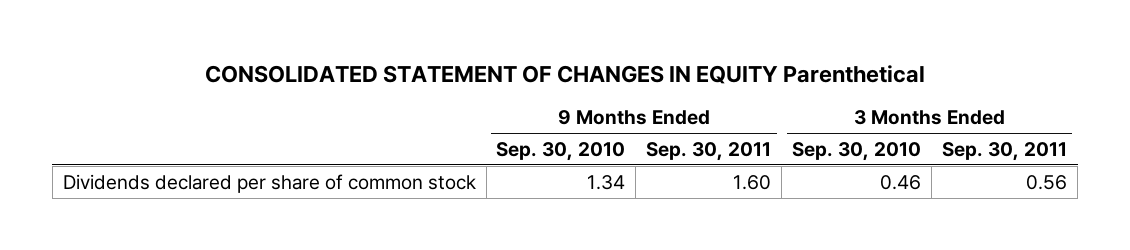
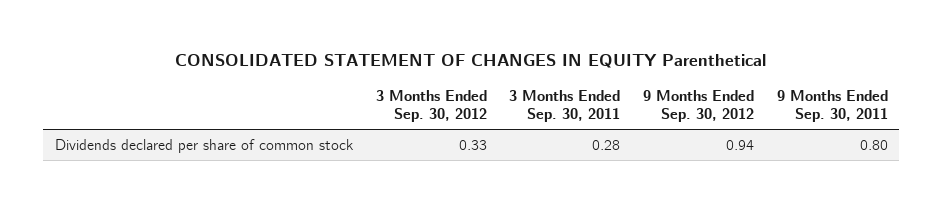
- | 9 Months Ended Sep. 30, 2010 | 9 Months Ended Sep. 30, 2011 | 3 Months Ended Sep. 30, 2010 | 3 Months Ended Sep. 30, 2011
+ | 3 Months Ended Sep. 30, 2012 | 3 Months Ended Sep. 30, 2011 | 9 Months Ended Sep. 30, 2012 | 9 Months Ended Sep. 30, 2011
- Dividends declared per share of common stock | 1.34 | 1.60 | 0.46 | 0.56
+ Dividends declared per share of common stock | 0.33 | 0.28 | 0.94 | 0.80

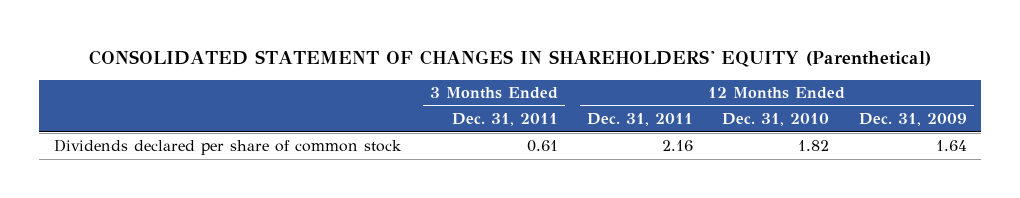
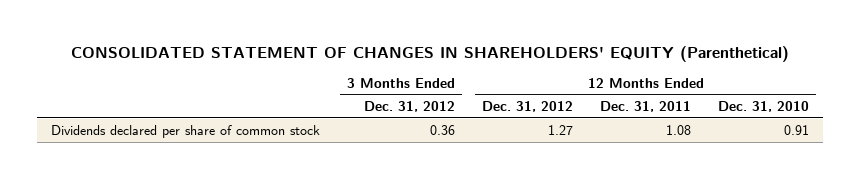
- | 3 Months Ended Dec. 31, 2011 | 12 Months Ended Dec. 31, 2011 | 12 Months Ended Dec. 31, 2010 | 12 Months Ended Dec. 31, 2009
+ | 3 Months Ended Dec. 31, 2012 | 12 Months Ended Dec. 31, 2012 | 12 Months Ended Dec. 31, 2011 | 12 Months Ended Dec. 31, 2010
- Dividends declared per share of common stock | 0.61 | 2.16 | 1.82 | 1.64
+ Dividends declared per share of common stock | 0.36 | 1.27 | 1.08 | 0.91

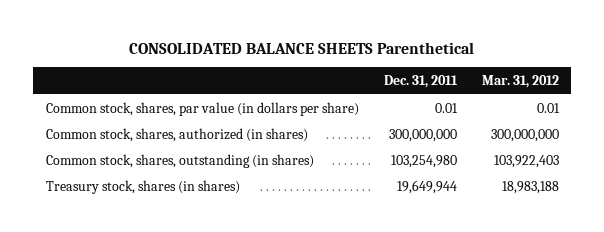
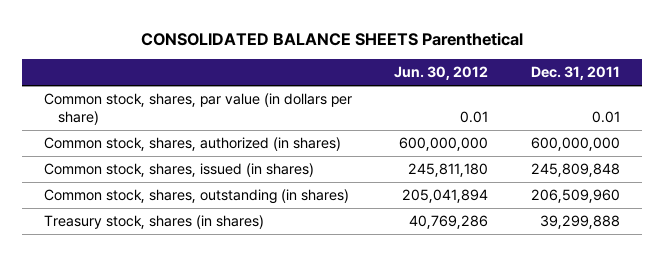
- | Dec. 31, 2011 | Mar. 31, 2012
+ | Jun. 30, 2012 | Dec. 31, 2011
- Common stock, shares, authorized (in shares) | 300,000,000 | 300,000,000
- Common stock, shares, outstanding (in shares) | 103,254,980 | 103,922,403
- Treasury stock, shares (in shares) | 19,649,944 | 18,983,188
+ Common stock, shares, authorized (in shares) | 600,000,000 | 600,000,000
+ Common stock, shares, issued (in shares) | 245,811,180 | 245,809,848
+ Common stock, shares, outstanding (in shares) | 205,041,894 | 206,509,960
+ Treasury stock, shares (in shares) | 40,769,286 | 39,299,888

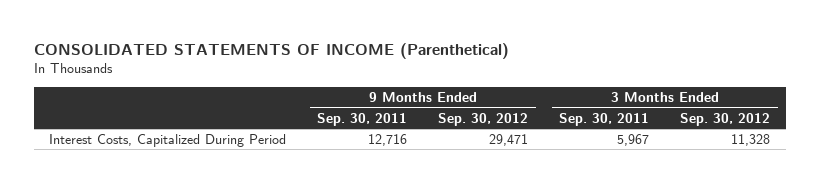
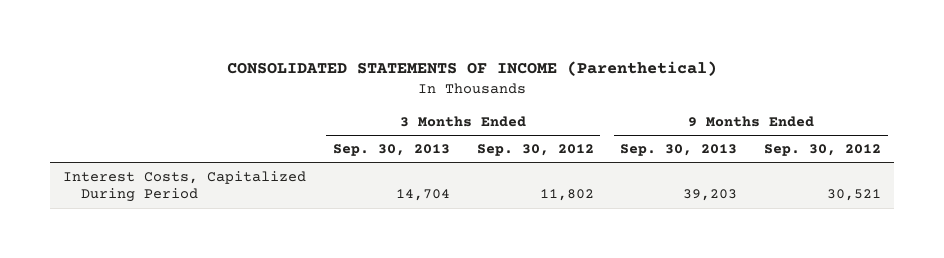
- | 9 Months Ended Sep. 30, 2011 | 9 Months Ended Sep. 30, 2012 | 3 Months Ended Sep. 30, 2011 | 3 Months Ended Sep. 30, 2012
+ | 3 Months Ended Sep. 30, 2013 | 3 Months Ended Sep. 30, 2012 | 9 Months Ended Sep. 30, 2013 | 9 Months Ended Sep. 30, 2012
- Interest Costs, Capitalized During Period | 12,716 | 29,471 | 5,967 | 11,328
+ Interest Costs, Capitalized During Period | 14,704 | 11,802 | 39,203 | 30,521

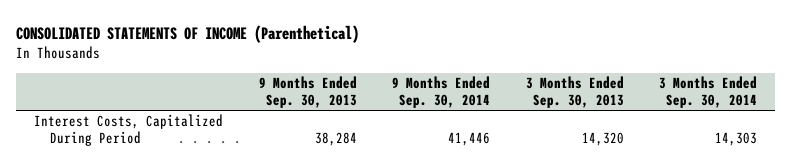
- | 3 Months Ended Sep. 30, 2013 | 3 Months Ended Sep. 30, 2012 | 9 Months Ended Sep. 30, 2013 | 9 Months Ended Sep. 30, 2012
+ | 9 Months Ended Sep. 30, 2013 | 9 Months Ended Sep. 30, 2014 | 3 Months Ended Sep. 30, 2013 | 3 Months Ended Sep. 30, 2014
- Interest Costs, Capitalized During Period | 14,704 | 11,802 | 39,203 | 30,521
+ Interest Costs, Capitalized During Period | 38,284 | 41,446 | 14,320 | 14,303

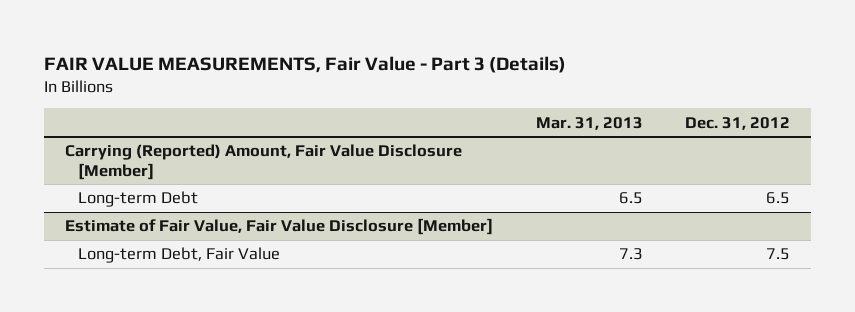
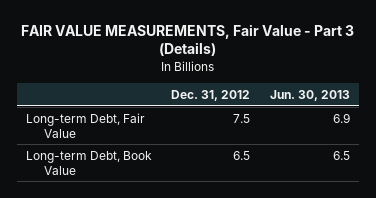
- | Mar. 31, 2013 | Dec. 31, 2012
+ | Dec. 31, 2012 | Jun. 30, 2013
- Carrying (Reported) Amount, Fair Value Disclosure [Member]
- Long-term Debt | 6.5 | 6.5
- Estimate of Fair Value, Fair Value Disclosure [Member]
+ Long-term Debt, Book Value | 6.5 | 6.5

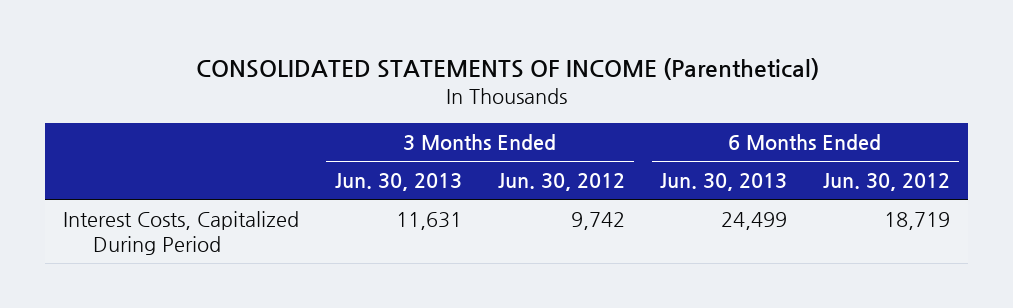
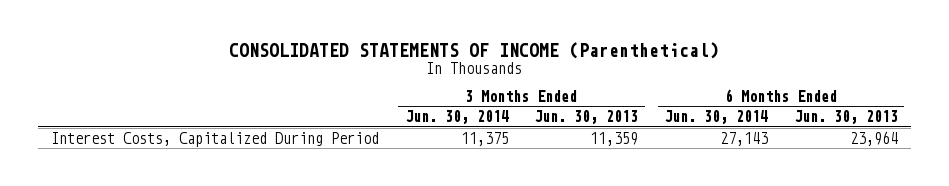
- | 3 Months Ended Jun. 30, 2013 | 3 Months Ended Jun. 30, 2012 | 6 Months Ended Jun. 30, 2013 | 6 Months Ended Jun. 30, 2012
+ | 3 Months Ended Jun. 30, 2014 | 3 Months Ended Jun. 30, 2013 | 6 Months Ended Jun. 30, 2014 | 6 Months Ended Jun. 30, 2013
- Interest Costs, Capitalized During Period | 11,631 | 9,742 | 24,499 | 18,719
+ Interest Costs, Capitalized During Period | 11,375 | 11,359 | 27,143 | 23,964

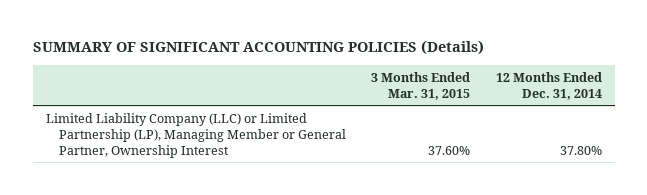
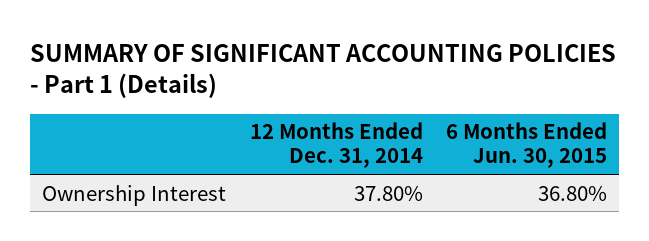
- SUMMARY OF SIGNIFICANT ACCOUNTING POLICIES (Details)
+ SUMMARY OF SIGNIFICANT ACCOUNTING POLICIES - Part 1 (Details)
- | 3 Months Ended Mar. 31, 2015 | 12 Months Ended Dec. 31, 2014
+ | 12 Months Ended Dec. 31, 2014 | 6 Months Ended Jun. 30, 2015
- Limited Liability Company (LLC) or Limited Partnership (LP), Managing Member or General Partner, Ownership Interest | 37.60% | 37.80%
+ Ownership Interest | 37.80% | 36.80%

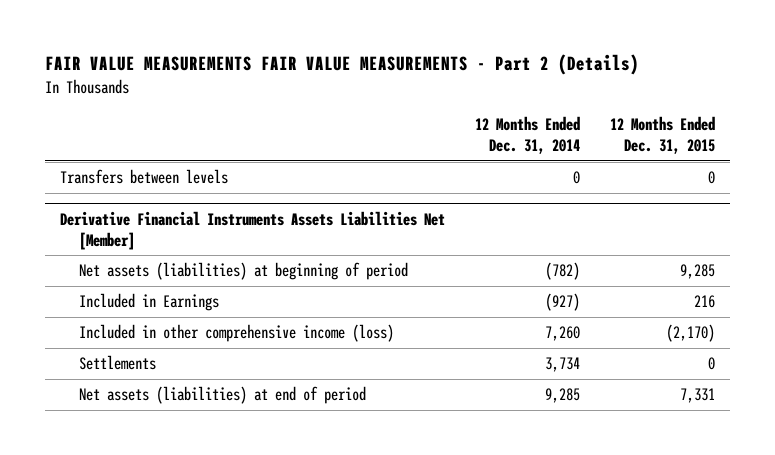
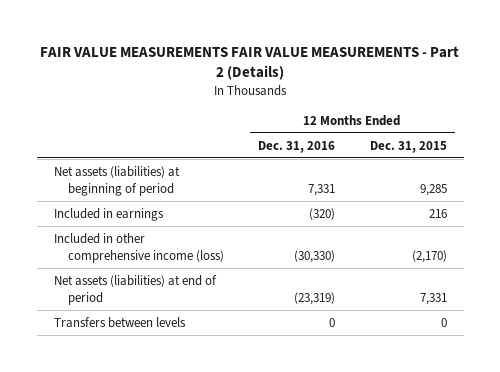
- | 12 Months Ended Dec. 31, 2014 | 12 Months Ended Dec. 31, 2015
+ | 12 Months Ended Dec. 31, 2016 | 12 Months Ended Dec. 31, 2015
- Derivative Financial Instruments Assets Liabilities Net [Member]
- Included in Earnings | (927) | 216
+ Included in earnings | (320) | 216
- Settlements | 3,734 | 0
moved down: Transfers between levels | 0 | 0

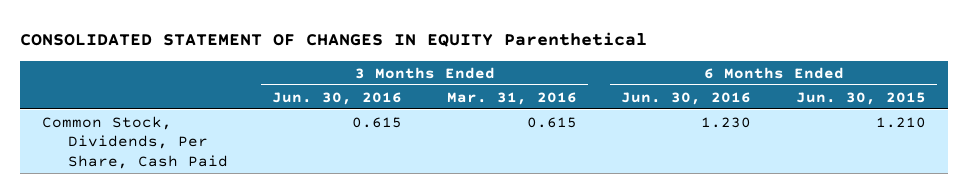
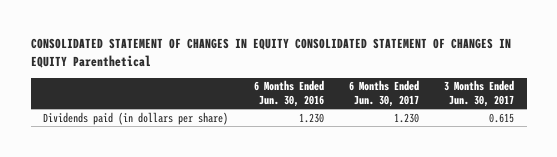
- CONSOLIDATED STATEMENT OF CHANGES IN EQUITY Parenthetical
+ CONSOLIDATED STATEMENT OF CHANGES IN EQUITY CONSOLIDATED STATEMENT OF CHANGES IN EQUITY Parenthetical
- | 3 Months Ended Jun. 30, 2016 | 3 Months Ended Mar. 31, 2016 | 6 Months Ended Jun. 30, 2016 | 6 Months Ended Jun. 30, 2015
+ | 6 Months Ended Jun. 30, 2016 | 6 Months Ended Jun. 30, 2017 | 3 Months Ended Jun. 30, 2017
- Common Stock, Dividends, Per Share, Cash Paid | 0.615 | 0.615 | 1.230 | 1.210
+ Dividends paid (in dollars per share) | 1.230 | 1.230 | 0.615

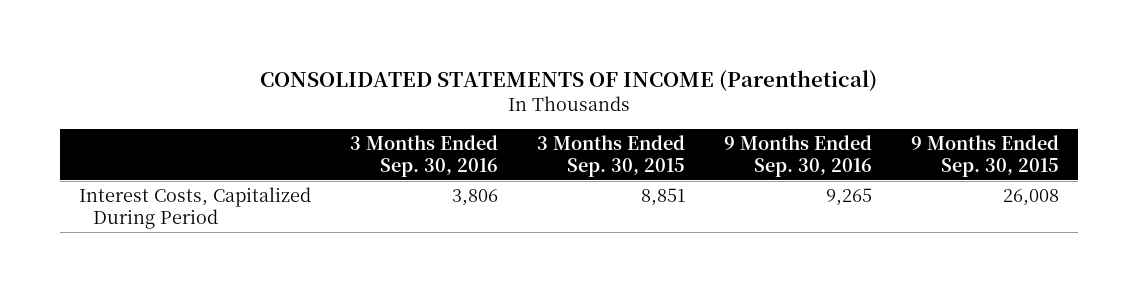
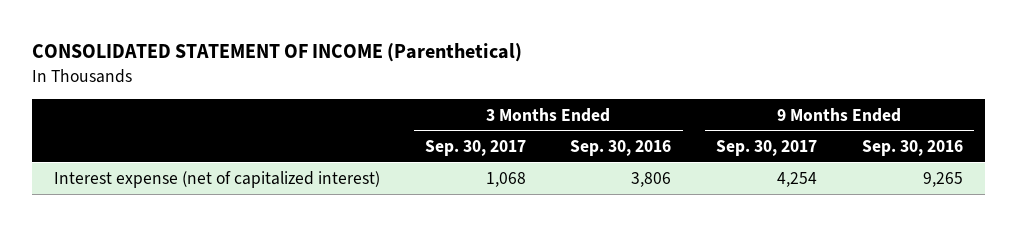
- CONSOLIDATED STATEMENTS OF INCOME (Parenthetical)
+ CONSOLIDATED STATEMENT OF INCOME (Parenthetical)
- | 3 Months Ended Sep. 30, 2016 | 3 Months Ended Sep. 30, 2015 | 9 Months Ended Sep. 30, 2016 | 9 Months Ended Sep. 30, 2015
+ | 3 Months Ended Sep. 30, 2017 | 3 Months Ended Sep. 30, 2016 | 9 Months Ended Sep. 30, 2017 | 9 Months Ended Sep. 30, 2016
- Interest Costs, Capitalized During Period | 3,806 | 8,851 | 9,265 | 26,008
+ Interest expense (net of capitalized interest) | 1,068 | 3,806 | 4,254 | 9,265

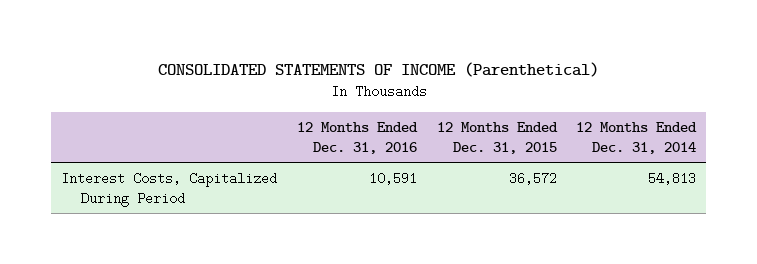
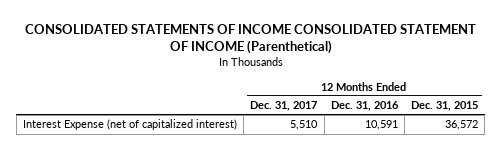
- CONSOLIDATED STATEMENTS OF INCOME (Parenthetical)
+ CONSOLIDATED STATEMENTS OF INCOME CONSOLIDATED STATEMENT OF INCOME (Parenthetical)
- | 12 Months Ended Dec. 31, 2016 | 12 Months Ended Dec. 31, 2015 | 12 Months Ended Dec. 31, 2014
+ | 12 Months Ended Dec. 31, 2017 | 12 Months Ended Dec. 31, 2016 | 12 Months Ended Dec. 31, 2015
- Interest Costs, Capitalized During Period | 10,591 | 36,572 | 54,813
+ Interest Expense (net of capitalized interest) | 5,510 | 10,591 | 36,572

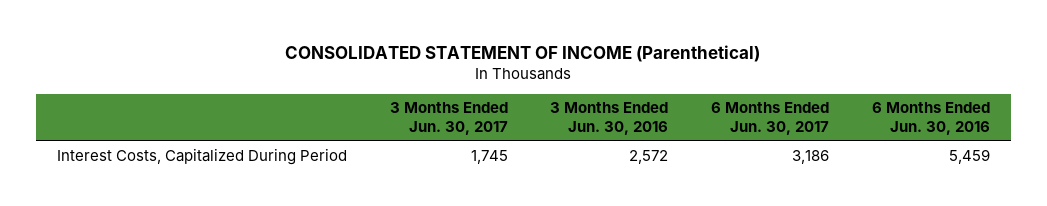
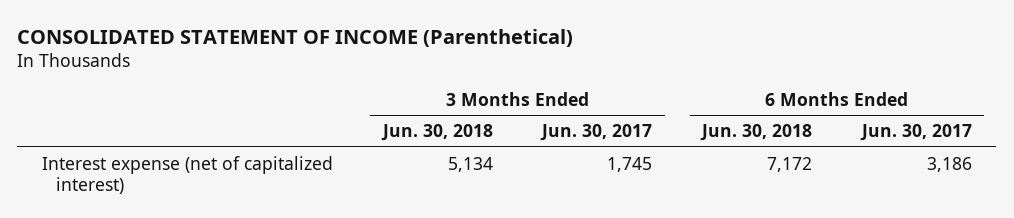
- | 3 Months Ended Jun. 30, 2017 | 3 Months Ended Jun. 30, 2016 | 6 Months Ended Jun. 30, 2017 | 6 Months Ended Jun. 30, 2016
+ | 3 Months Ended Jun. 30, 2018 | 3 Months Ended Jun. 30, 2017 | 6 Months Ended Jun. 30, 2018 | 6 Months Ended Jun. 30, 2017
- Interest Costs, Capitalized During Period | 1,745 | 2,572 | 3,186 | 5,459
+ Interest expense (net of capitalized interest) | 5,134 | 1,745 | 7,172 | 3,186

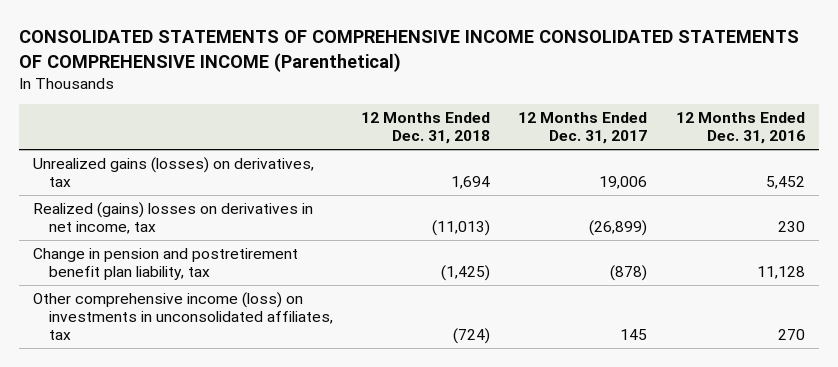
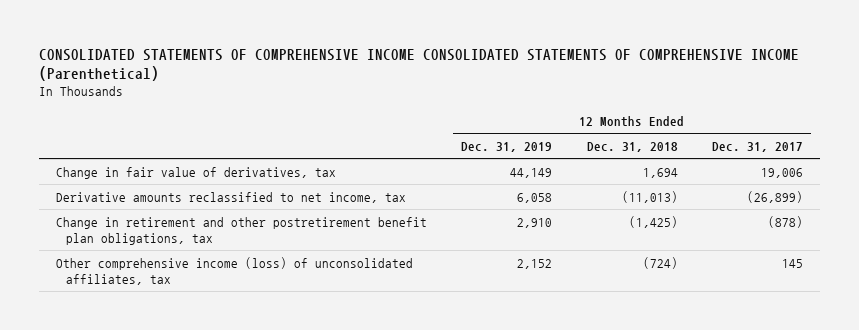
- | 12 Months Ended Dec. 31, 2018 | 12 Months Ended Dec. 31, 2017 | 12 Months Ended Dec. 31, 2016
+ | 12 Months Ended Dec. 31, 2019 | 12 Months Ended Dec. 31, 2018 | 12 Months Ended Dec. 31, 2017
- Unrealized gains (losses) on derivatives, tax | 1,694 | 19,006 | 5,452
- Realized (gains) losses on derivatives in net income, tax | (11,013) | (26,899) | 230
- Change in pension and postretirement benefit plan liability, tax | (1,425) | (878) | 11,128
- Other comprehensive income (loss) on investments in unconsolidated affiliates, tax | (724) | 145 | 270
+ Change in fair value of derivatives, tax | 44,149 | 1,694 | 19,006
+ Derivative amounts reclassified to net income, tax | 6,058 | (11,013) | (26,899)
+ Change in retirement and other postretirement benefit plan obligations, tax | 2,910 | (1,425) | (878)
+ Other comprehensive income (loss) of unconsolidated affiliates, tax | 2,152 | (724) | 145

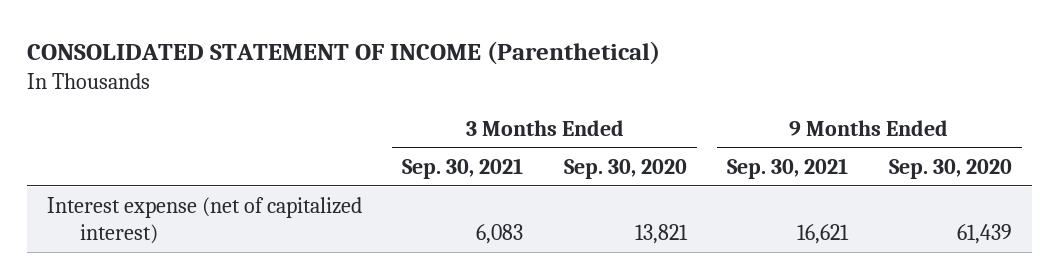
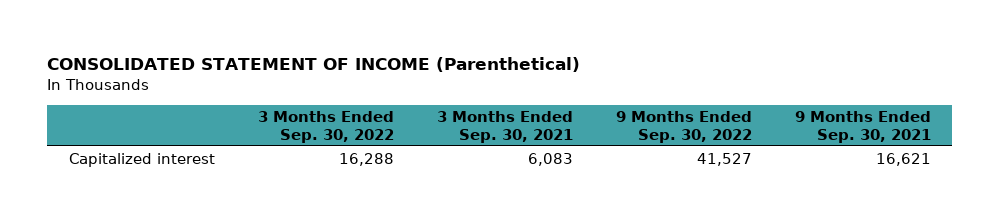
- | 3 Months Ended Sep. 30, 2021 | 3 Months Ended Sep. 30, 2020 | 9 Months Ended Sep. 30, 2021 | 9 Months Ended Sep. 30, 2020
+ | 3 Months Ended Sep. 30, 2022 | 3 Months Ended Sep. 30, 2021 | 9 Months Ended Sep. 30, 2022 | 9 Months Ended Sep. 30, 2021
- Interest expense (net of capitalized interest) | 6,083 | 13,821 | 16,621 | 61,439
+ Capitalized interest | 16,288 | 6,083 | 41,527 | 16,621

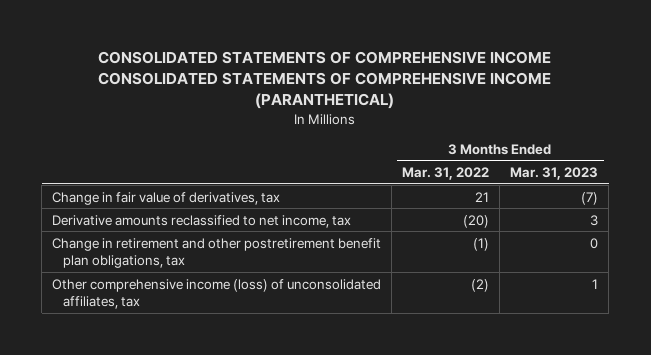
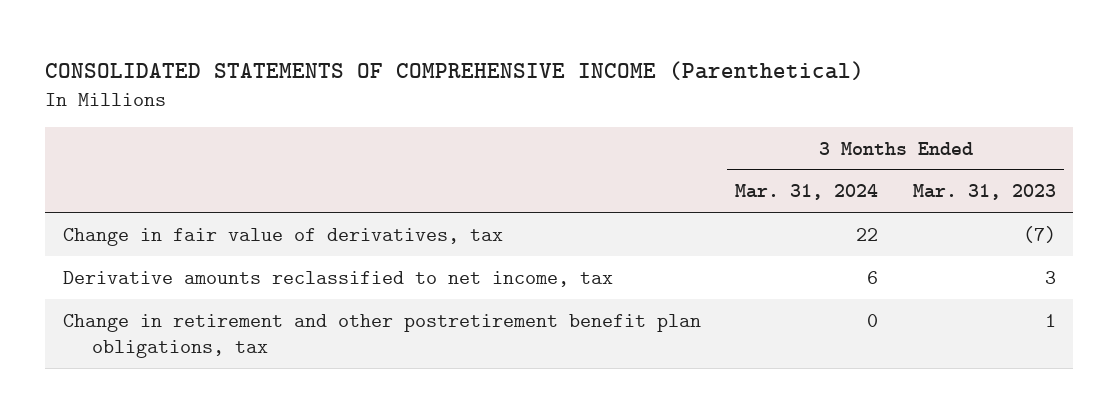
- CONSOLIDATED STATEMENTS OF COMPREHENSIVE INCOME CONSOLIDATED STATEMENTS OF COMPREHENSIVE INCOME (PARANTHETICAL)
+ CONSOLIDATED STATEMENTS OF COMPREHENSIVE INCOME (Parenthetical)
- | 3 Months Ended Mar. 31, 2022 | 3 Months Ended Mar. 31, 2023
+ | 3 Months Ended Mar. 31, 2024 | 3 Months Ended Mar. 31, 2023
- Change in retirement and other postretirement benefit plan obligations, tax | (1) | 0
- Other comprehensive income (loss) of unconsolidated affiliates, tax | (2) | 1
+ Change in retirement and other postretirement benefit plan obligations, tax | 0 | 1

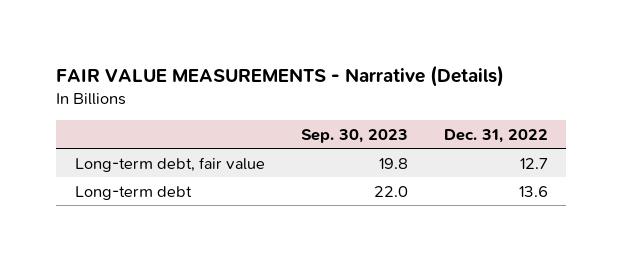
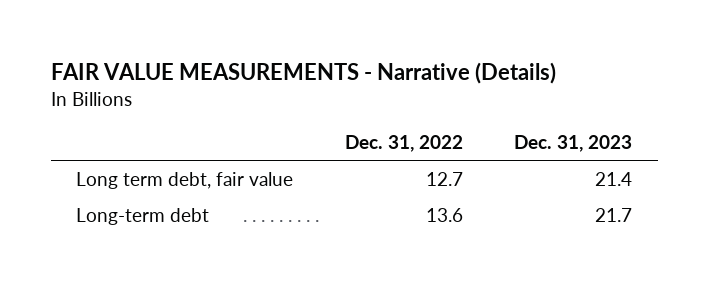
- | Sep. 30, 2023 | Dec. 31, 2022
+ | Dec. 31, 2022 | Dec. 31, 2023
- Long-term debt, fair value | 19.8 | 12.7
+ Long term debt, fair value | 12.7 | 21.4

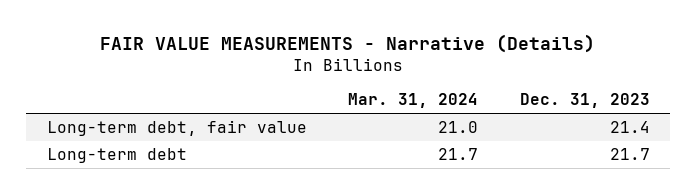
- | Dec. 31, 2022 | Dec. 31, 2023
+ | Mar. 31, 2024 | Dec. 31, 2023
- Long term debt, fair value | 12.7 | 21.4
+ Long-term debt, fair value | 21.0 | 21.4

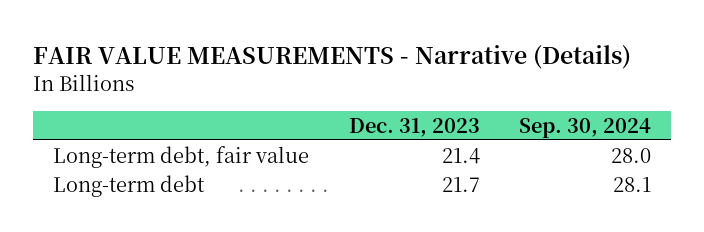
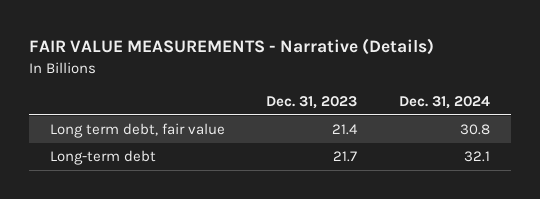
- | Dec. 31, 2023 | Sep. 30, 2024
+ | Dec. 31, 2023 | Dec. 31, 2024
- Long-term debt, fair value | 21.4 | 28.0
+ Long term debt, fair value | 21.4 | 30.8

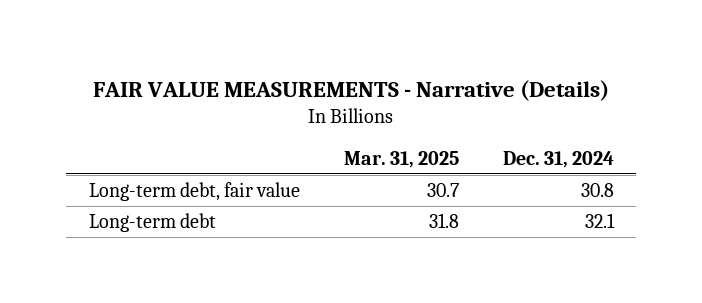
- | Dec. 31, 2023 | Dec. 31, 2024
+ | Mar. 31, 2025 | Dec. 31, 2024
- Long term debt, fair value | 21.4 | 30.8
+ Long-term debt, fair value | 30.7 | 30.8

